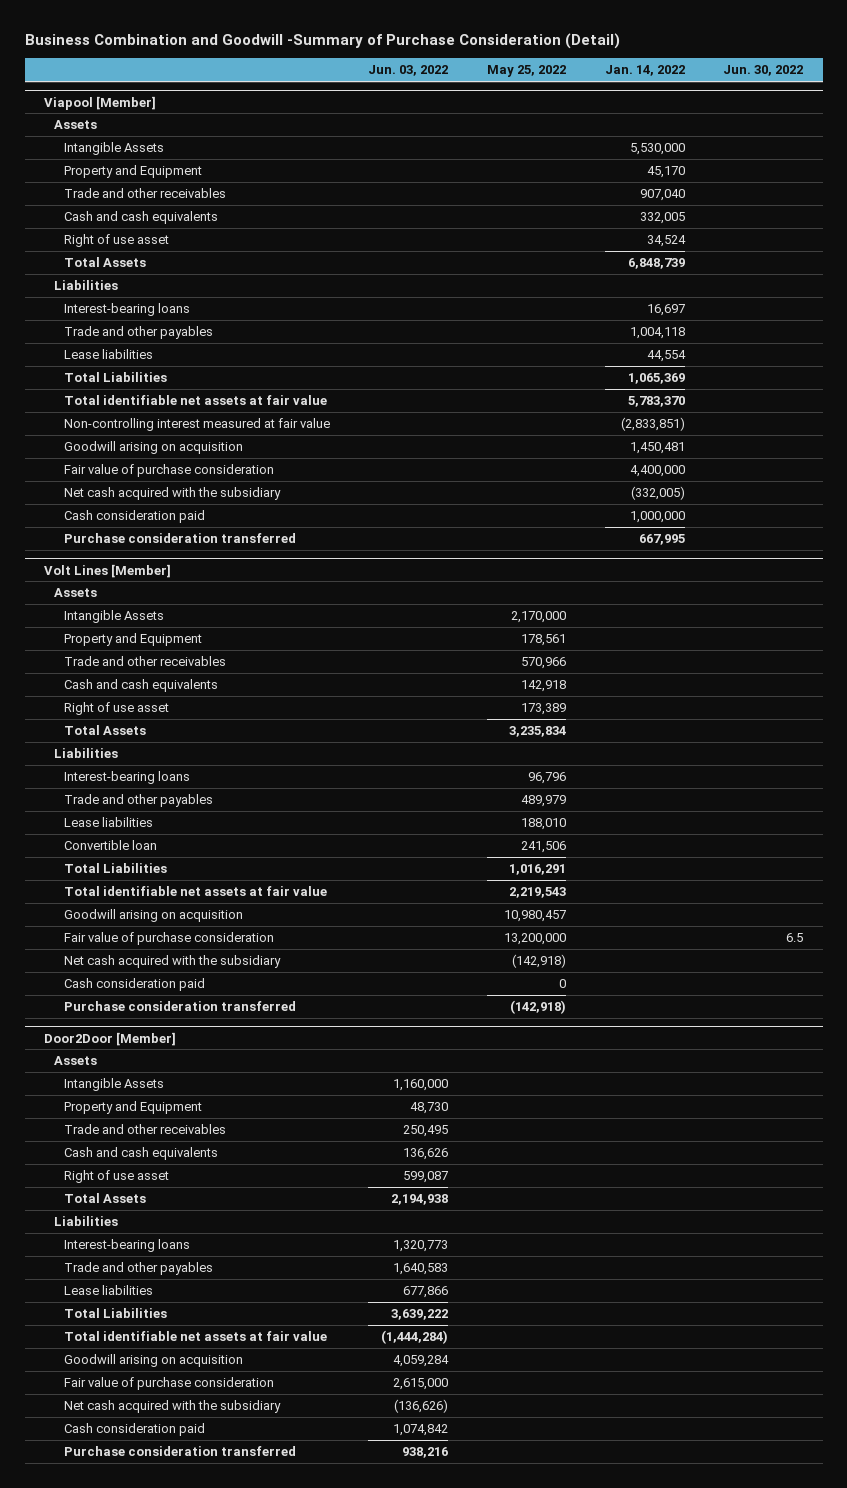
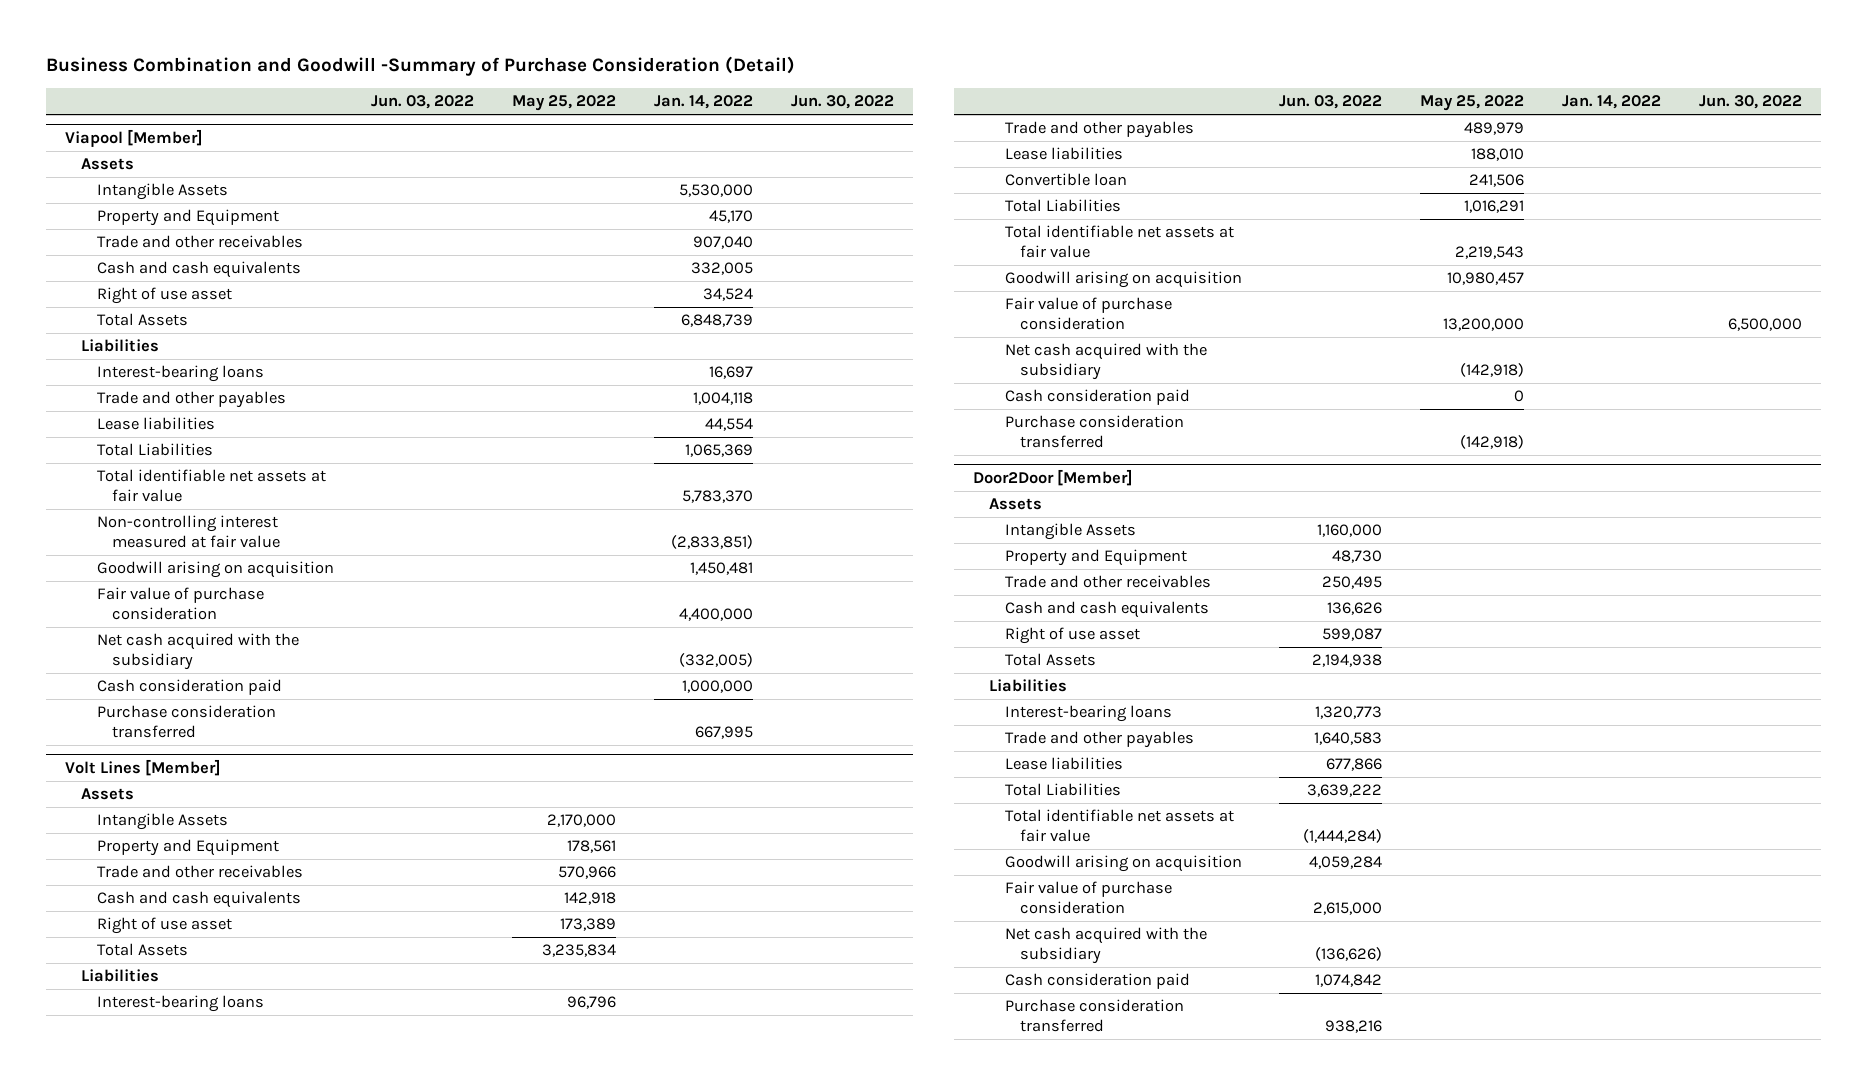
@ Volt Lines [Member]
- Fair value of purchase consideration | | 13,200,000 | | 6.5
+ Fair value of purchase consideration | | 13,200,000 | | 6,500,000

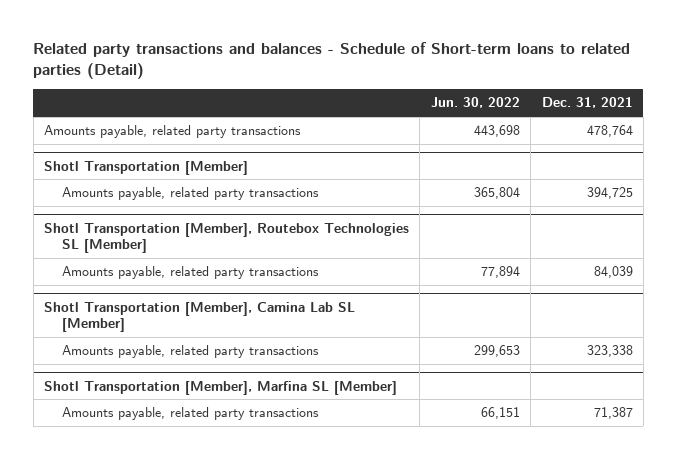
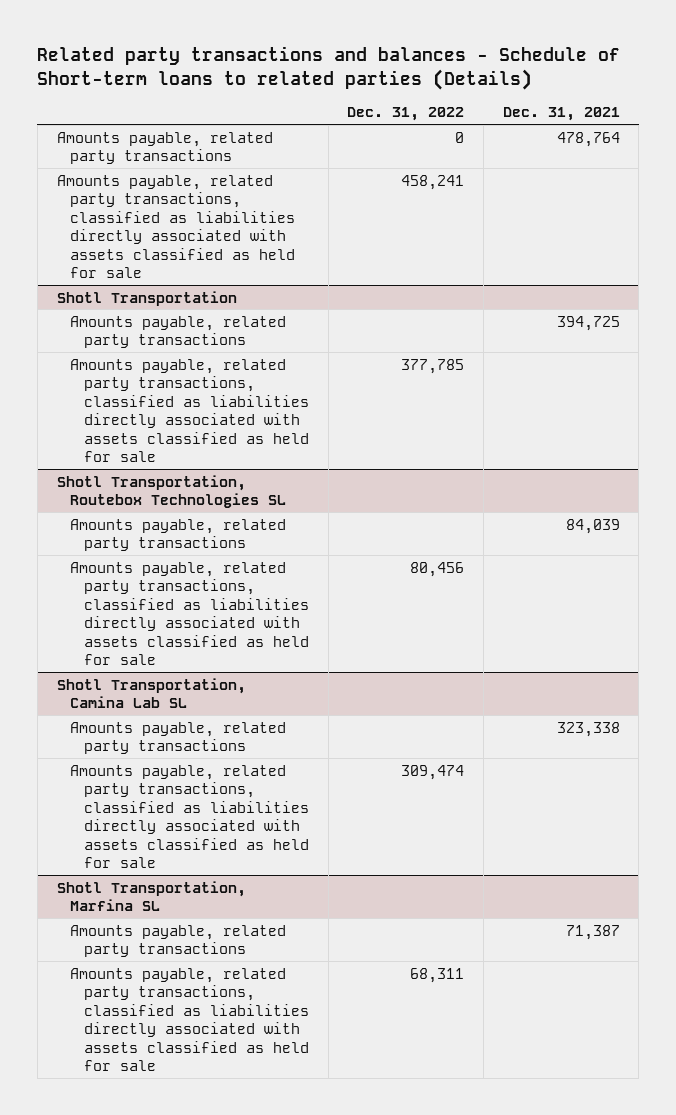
- Related party transactions and balances - Schedule of Short-term loans to related parties (Detail)
+ Related party transactions and balances - Schedule of Short-term loans to related parties (Details)
- | Jun. 30, 2022 | Dec. 31, 2021
+ | Dec. 31, 2022 | Dec. 31, 2021
- Shotl Transportation [Member]
+ Amounts payable, related party transactions, classified as liabilities directly associated with assets classified as held for sale | 458,241 |
+ Shotl Transportation
- Shotl Transportation [Member], Routebox Technologies SL [Member]
+ Amounts payable, related party transactions, classified as liabilities directly associated with assets classified as held for sale | 377,785 |
+ Shotl Transportation, Routebox Technologies SL
- Shotl Transportation [Member], Camina Lab SL [Member]
+ Amounts payable, related party transactions, classified as liabilities directly associated with assets classified as held for sale | 80,456 |
+ Shotl Transportation, Camina Lab SL
- Shotl Transportation [Member], Marfina SL [Member]
+ Amounts payable, related party transactions, classified as liabilities directly associated with assets classified as held for sale | 309,474 |
+ Shotl Transportation, Marfina SL
+ Amounts payable, related party transactions, classified as liabilities directly associated with assets classified as held for sale | 68,311 |

